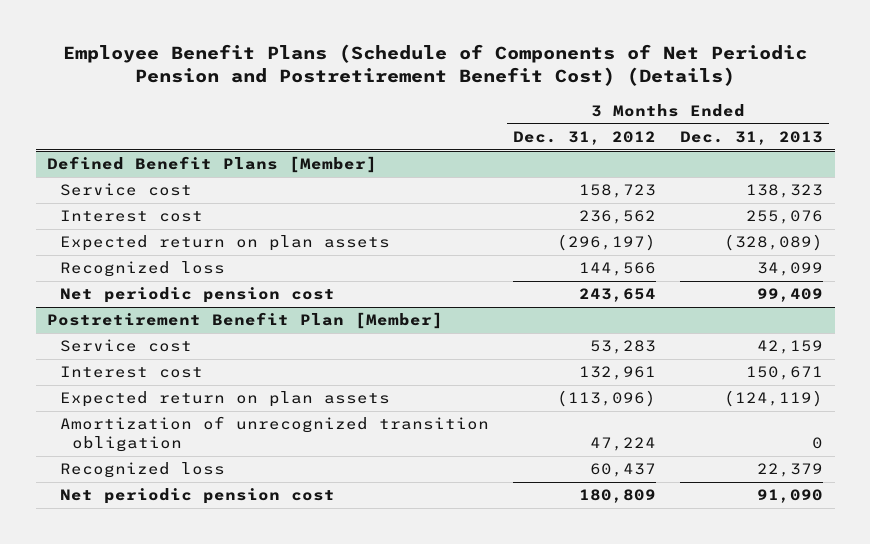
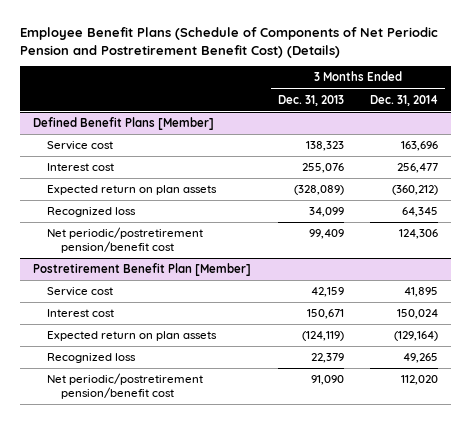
- | 3 Months Ended Dec. 31, 2012 | 3 Months Ended Dec. 31, 2013
+ | 3 Months Ended Dec. 31, 2013 | 3 Months Ended Dec. 31, 2014
@ Defined Benefit Plans [Member]
- Net periodic pension cost | 243,654 | 99,409
+ Net periodic/postretirement pension/benefit cost | 99,409 | 124,306
@ Postretirement Benefit Plan [Member]
- Amortization of unrecognized transition obligation | 47,224 | 0
- Net periodic pension cost | 180,809 | 91,090
+ Net periodic/postretirement pension/benefit cost | 91,090 | 112,020

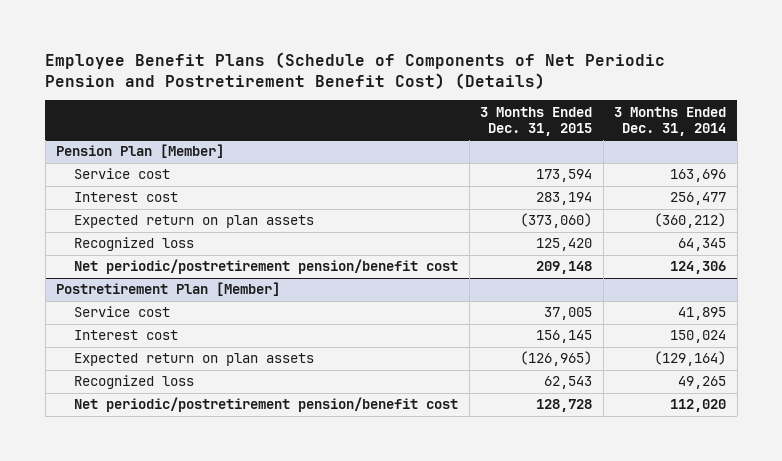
- | 3 Months Ended Dec. 31, 2013 | 3 Months Ended Dec. 31, 2014
+ | 3 Months Ended Dec. 31, 2015 | 3 Months Ended Dec. 31, 2014
- Defined Benefit Plans [Member]
+ Pension Plan [Member]
- Postretirement Benefit Plan [Member]
+ Postretirement Plan [Member]

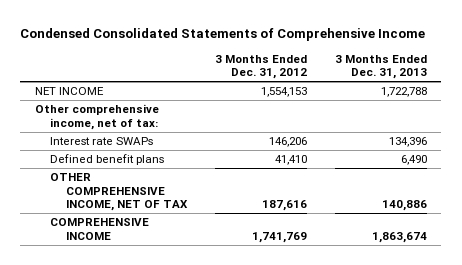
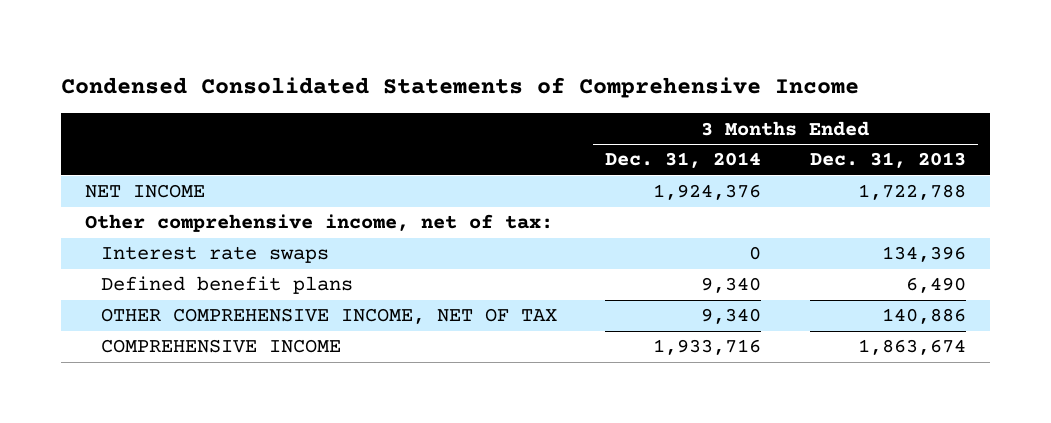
- | 3 Months Ended Dec. 31, 2012 | 3 Months Ended Dec. 31, 2013
+ | 3 Months Ended Dec. 31, 2014 | 3 Months Ended Dec. 31, 2013
- Interest rate SWAPs | 146,206 | 134,396
+ Interest rate swaps | 0 | 134,396

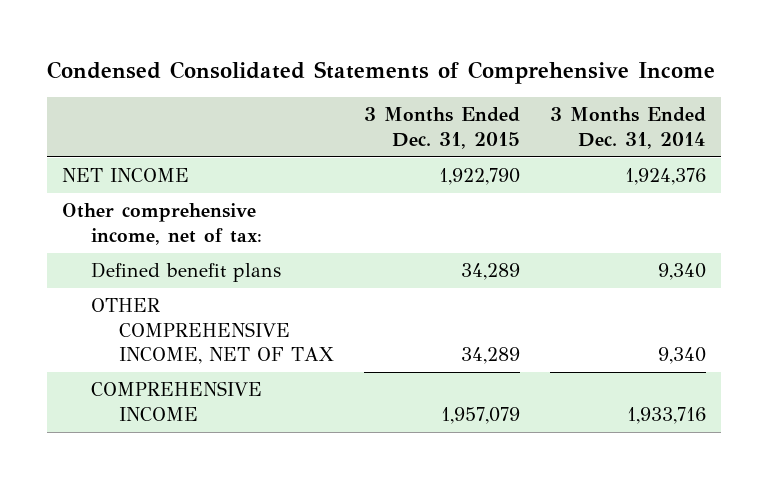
- | 3 Months Ended Dec. 31, 2014 | 3 Months Ended Dec. 31, 2013
+ | 3 Months Ended Dec. 31, 2015 | 3 Months Ended Dec. 31, 2014
- Interest rate swaps | 0 | 134,396

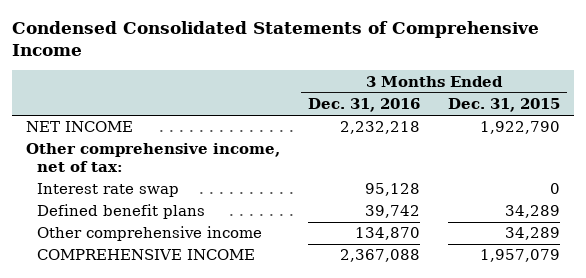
- | 3 Months Ended Dec. 31, 2015 | 3 Months Ended Dec. 31, 2014
+ | 3 Months Ended Dec. 31, 2016 | 3 Months Ended Dec. 31, 2015
+ Interest rate swap | 95,128 | 0
- OTHER COMPREHENSIVE INCOME, NET OF TAX | 34,289 | 9,340
+ Other comprehensive income | 134,870 | 34,289

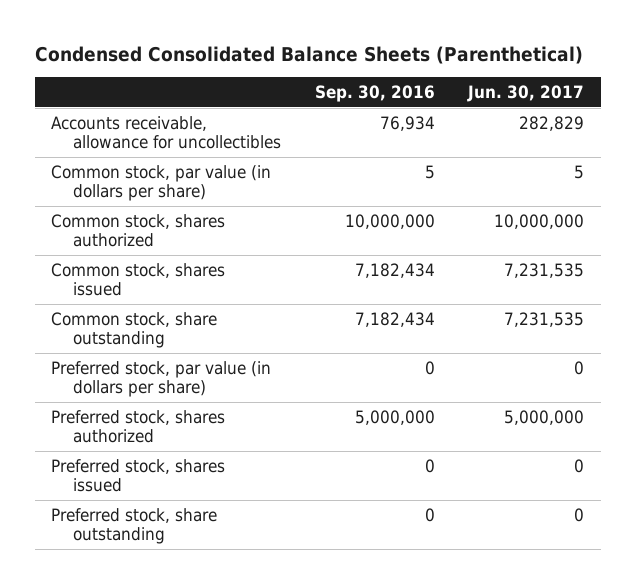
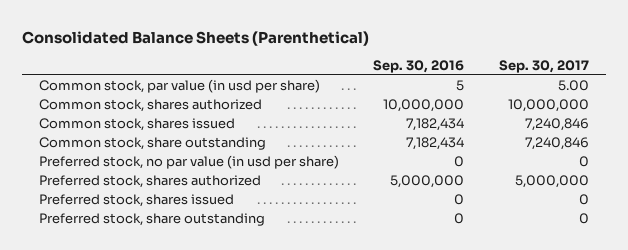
- Condensed Consolidated Balance Sheets (Parenthetical)
+ Consolidated Balance Sheets (Parenthetical)
- | Sep. 30, 2016 | Jun. 30, 2017
+ | Sep. 30, 2016 | Sep. 30, 2017
- Accounts receivable, allowance for uncollectibles | 76,934 | 282,829
- Common stock, par value (in dollars per share) | 5 | 5
+ Common stock, par value (in usd per share) | 5 | 5.00
- Preferred stock, par value (in dollars per share) | 0 | 0
+ Preferred stock, no par value (in usd per share) | 0 | 0

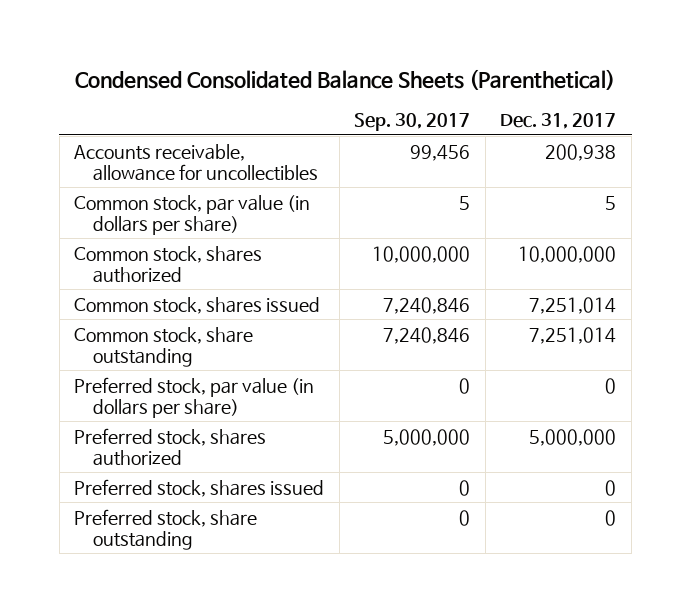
- Consolidated Balance Sheets (Parenthetical)
+ Condensed Consolidated Balance Sheets (Parenthetical)
- | Sep. 30, 2016 | Sep. 30, 2017
+ | Sep. 30, 2017 | Dec. 31, 2017
- Common stock, par value (in usd per share) | 5 | 5.00
+ Accounts receivable, allowance for uncollectibles | 99,456 | 200,938
+ Common stock, par value (in dollars per share) | 5 | 5
- Preferred stock, no par value (in usd per share) | 0 | 0
+ Preferred stock, par value (in dollars per share) | 0 | 0

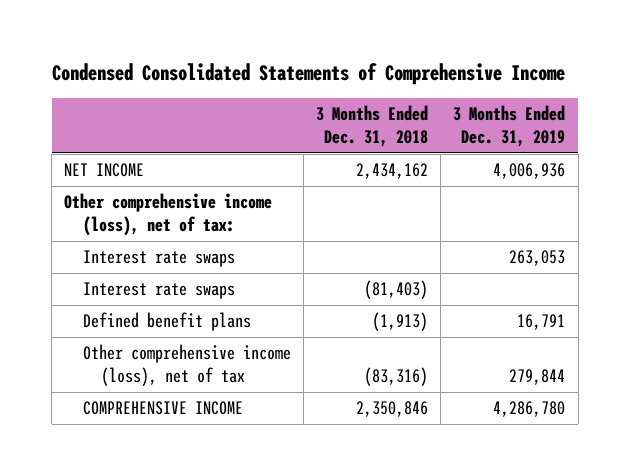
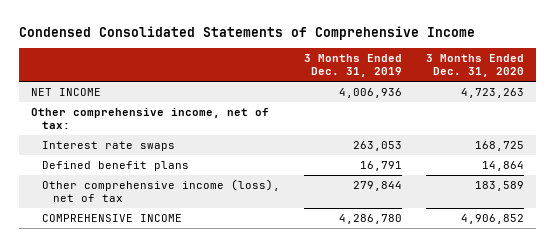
- | 3 Months Ended Dec. 31, 2018 | 3 Months Ended Dec. 31, 2019
+ | 3 Months Ended Dec. 31, 2019 | 3 Months Ended Dec. 31, 2020
- Other comprehensive income (loss), net of tax:
+ Other comprehensive income, net of tax:
- Interest rate swaps | (81,403) |

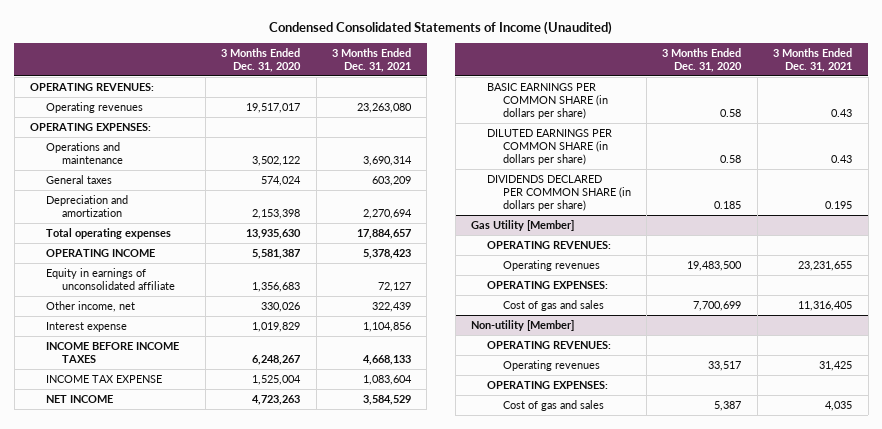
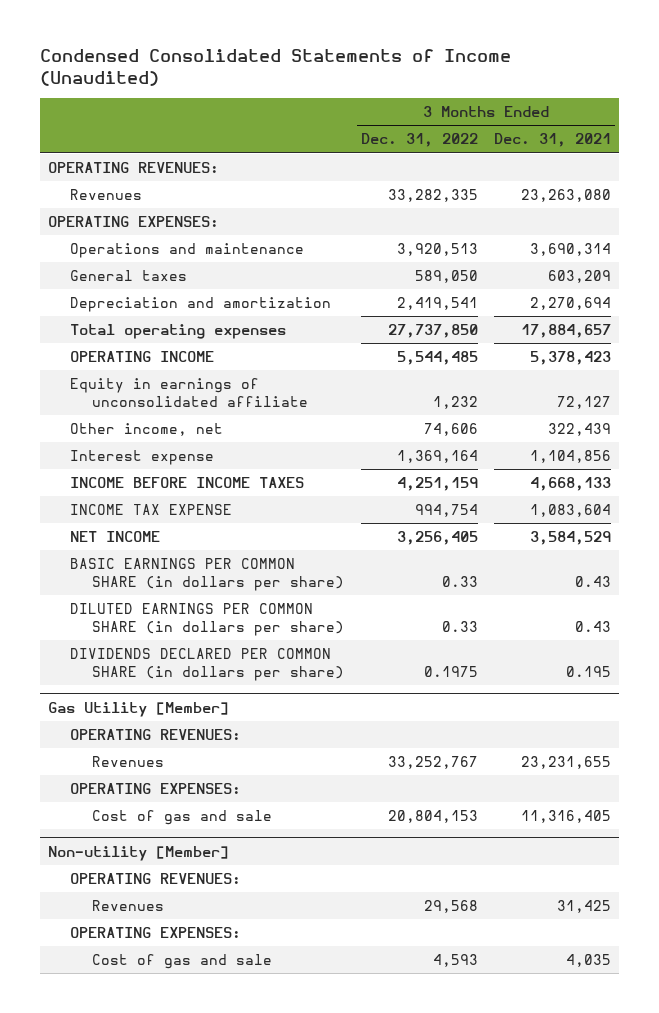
- | 3 Months Ended Dec. 31, 2020 | 3 Months Ended Dec. 31, 2021
+ | 3 Months Ended Dec. 31, 2022 | 3 Months Ended Dec. 31, 2021
- Operating revenues | 19,517,017 | 23,263,080
+ Revenues | 33,282,335 | 23,263,080
@ Gas Utility [Member]
- Operating revenues | 19,483,500 | 23,231,655
+ Revenues | 33,252,767 | 23,231,655
- Cost of gas and sales | 7,700,699 | 11,316,405
+ Cost of gas and sale | 20,804,153 | 11,316,405
@ Non-utility [Member]
- Operating revenues | 33,517 | 31,425
+ Revenues | 29,568 | 31,425
- Cost of gas and sales | 5,387 | 4,035
+ Cost of gas and sale | 4,593 | 4,035

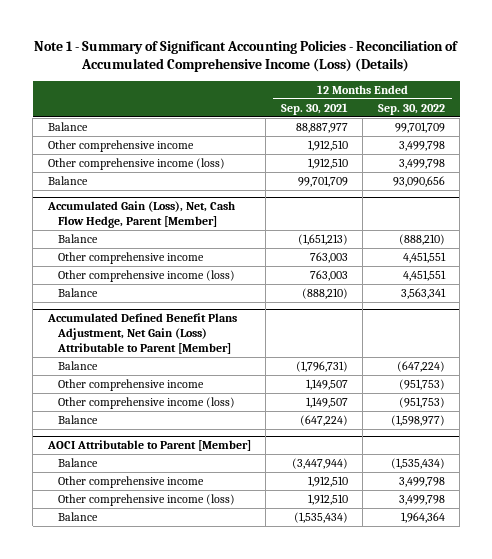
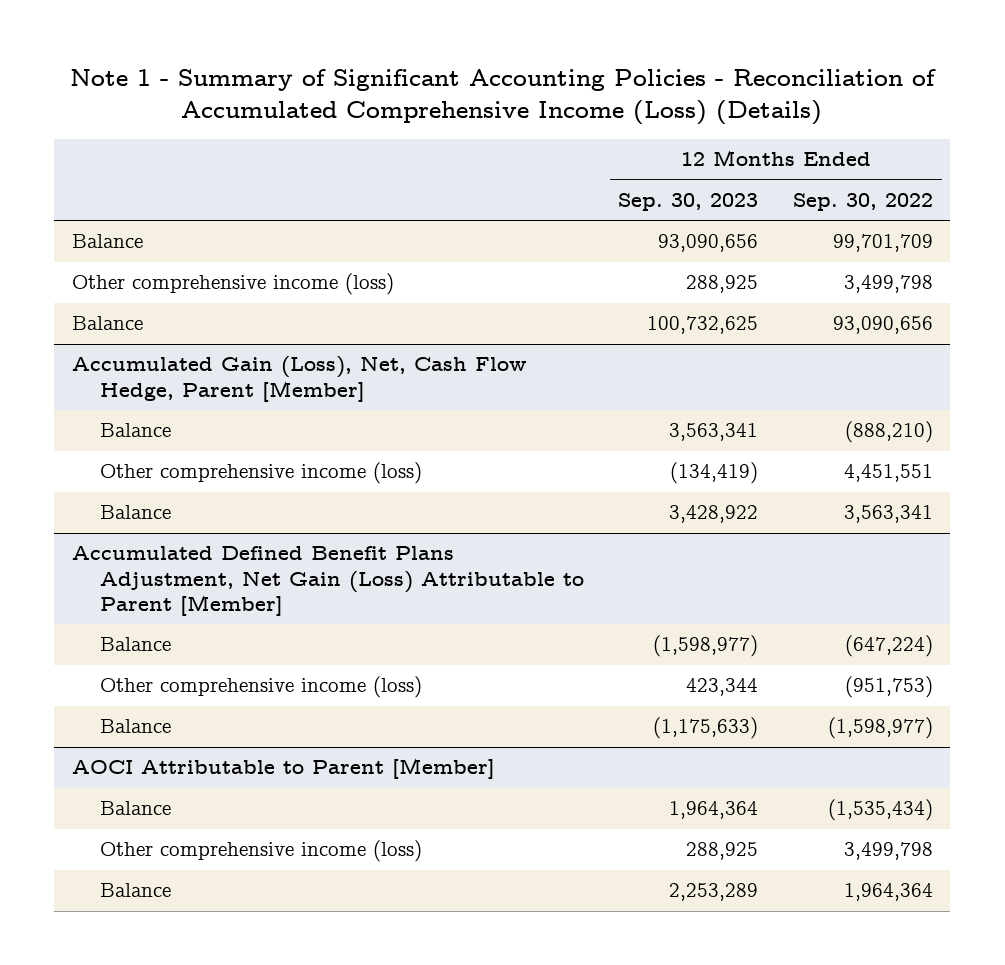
- | 12 Months Ended Sep. 30, 2021 | 12 Months Ended Sep. 30, 2022
+ | 12 Months Ended Sep. 30, 2023 | 12 Months Ended Sep. 30, 2022
- Other comprehensive income | 1,912,510 | 3,499,798
@ Accumulated Gain (Loss), Net, Cash Flow Hedge, Parent [Member]
- Other comprehensive income | 763,003 | 4,451,551
@ Accumulated Defined Benefit Plans Adjustment, Net Gain (Loss) Attributable to Parent [Member]
- Other comprehensive income | 1,149,507 | (951,753)
@ AOCI Attributable to Parent [Member]
- Other comprehensive income | 1,912,510 | 3,499,798

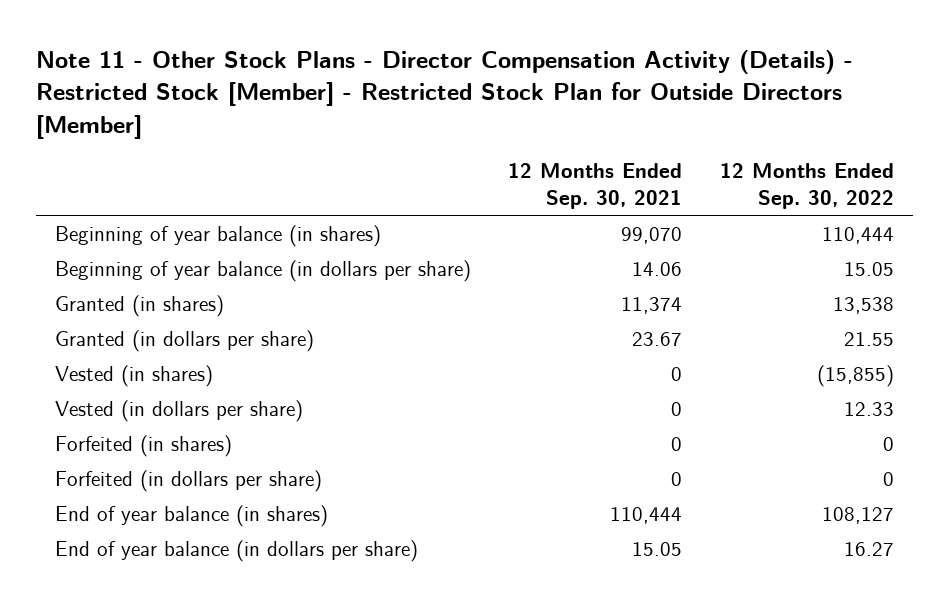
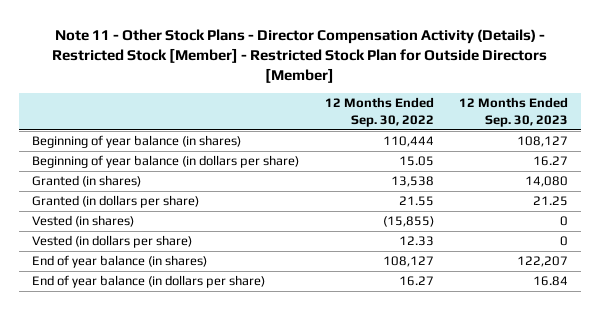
- | 12 Months Ended Sep. 30, 2021 | 12 Months Ended Sep. 30, 2022
+ | 12 Months Ended Sep. 30, 2022 | 12 Months Ended Sep. 30, 2023
- Forfeited (in shares) | 0 | 0
- Forfeited (in dollars per share) | 0 | 0

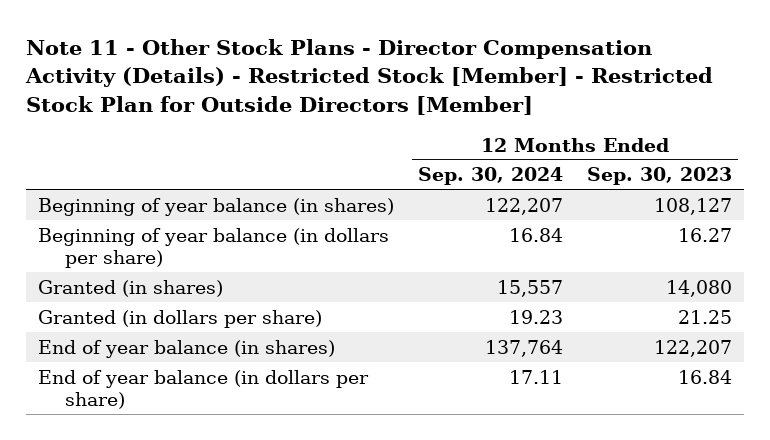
- | 12 Months Ended Sep. 30, 2022 | 12 Months Ended Sep. 30, 2023
+ | 12 Months Ended Sep. 30, 2024 | 12 Months Ended Sep. 30, 2023
- Vested (in shares) | (15,855) | 0
- Vested (in dollars per share) | 12.33 | 0

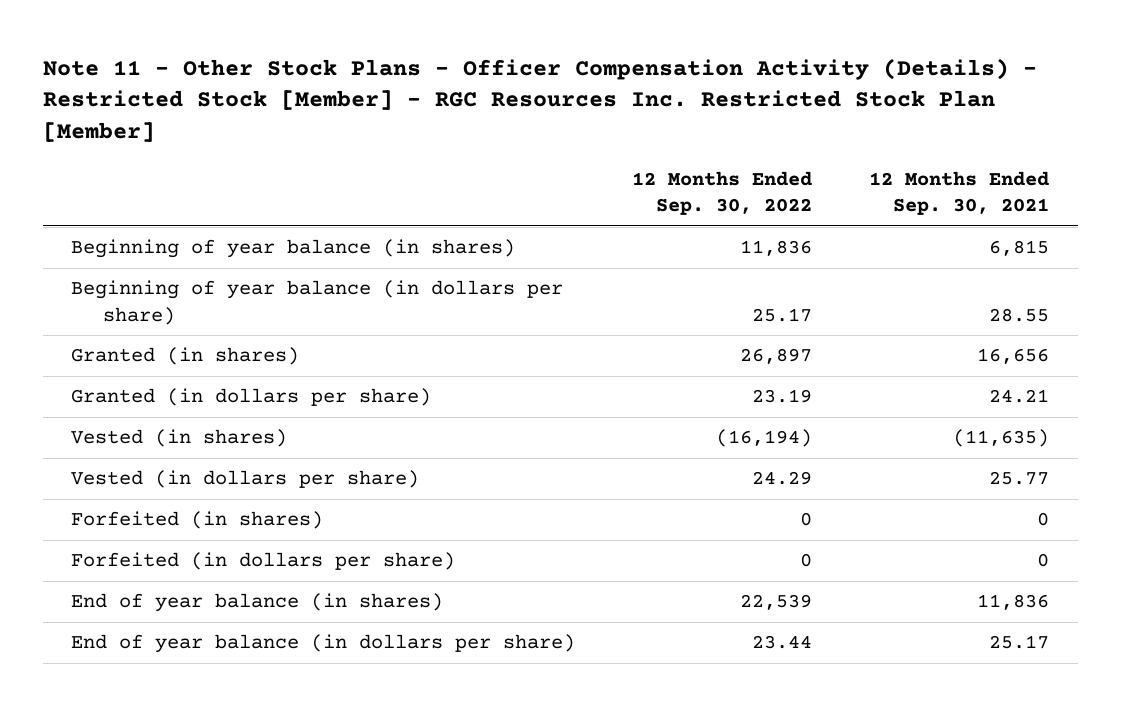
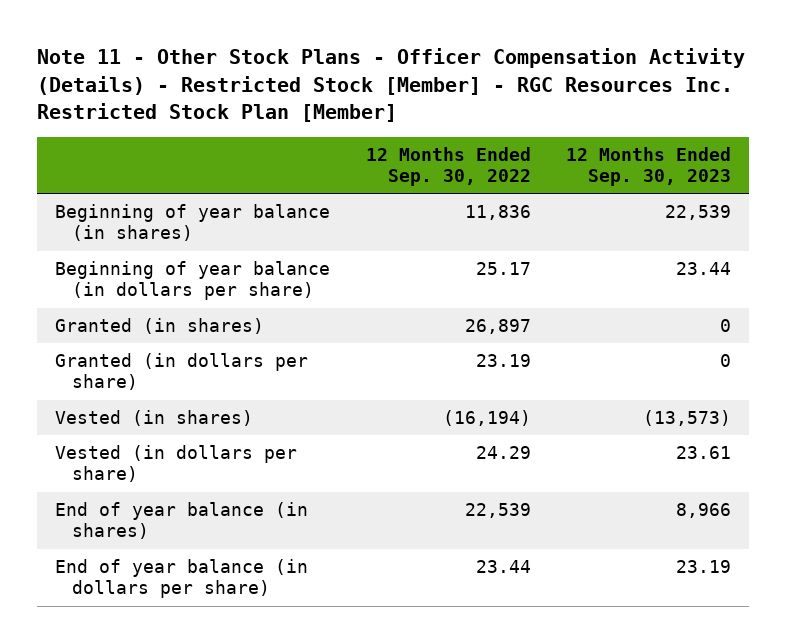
- | 12 Months Ended Sep. 30, 2022 | 12 Months Ended Sep. 30, 2021
+ | 12 Months Ended Sep. 30, 2022 | 12 Months Ended Sep. 30, 2023
- Forfeited (in shares) | 0 | 0
- Forfeited (in dollars per share) | 0 | 0

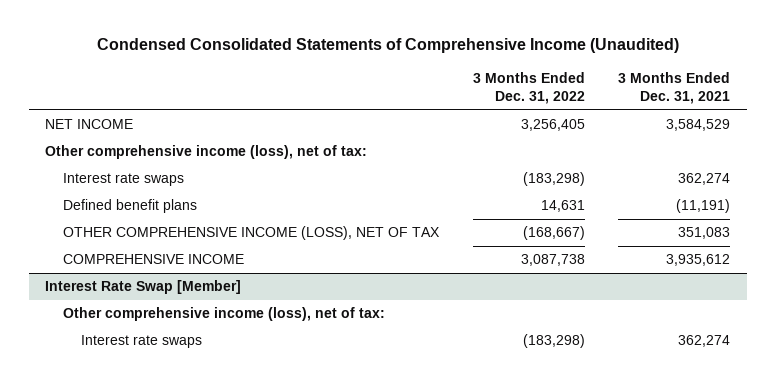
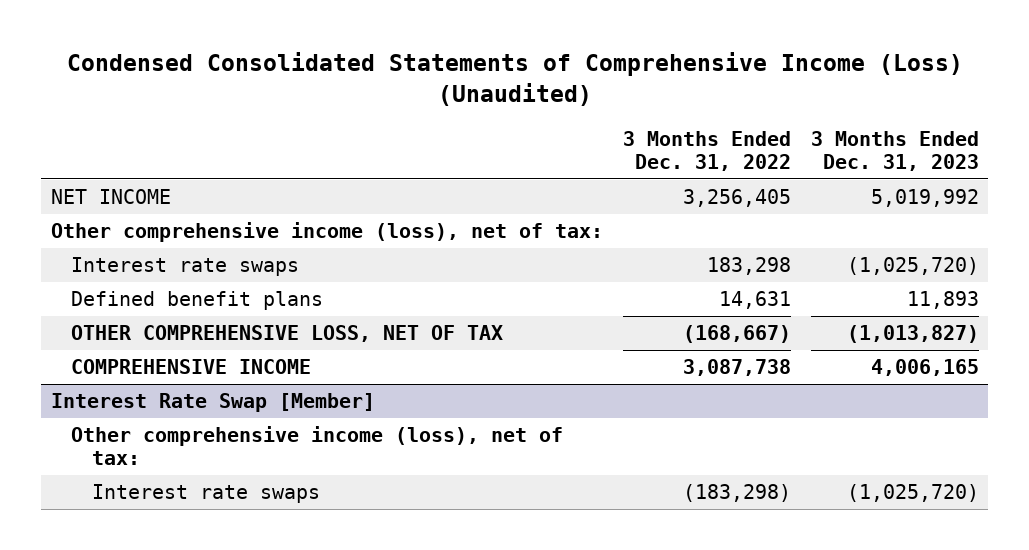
- Condensed Consolidated Statements of Comprehensive Income (Unaudited)
+ Condensed Consolidated Statements of Comprehensive Income (Loss) (Unaudited)
- | 3 Months Ended Dec. 31, 2022 | 3 Months Ended Dec. 31, 2021
+ | 3 Months Ended Dec. 31, 2022 | 3 Months Ended Dec. 31, 2023
- Interest rate swaps | (183,298) | 362,274
+ Interest rate swaps | 183,298 | (1,025,720)
- OTHER COMPREHENSIVE INCOME (LOSS), NET OF TAX | (168,667) | 351,083
+ OTHER COMPREHENSIVE LOSS, NET OF TAX | (168,667) | (1,013,827)

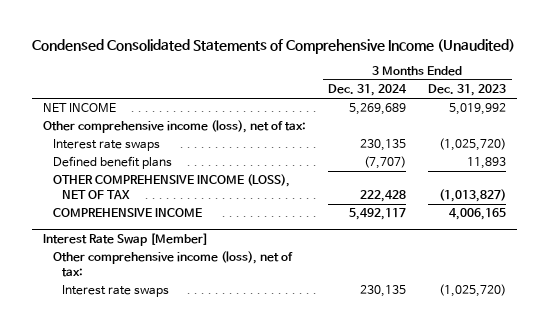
- Condensed Consolidated Statements of Comprehensive Income (Loss) (Unaudited)
+ Condensed Consolidated Statements of Comprehensive Income (Unaudited)
- | 3 Months Ended Dec. 31, 2022 | 3 Months Ended Dec. 31, 2023
+ | 3 Months Ended Dec. 31, 2024 | 3 Months Ended Dec. 31, 2023
- OTHER COMPREHENSIVE LOSS, NET OF TAX | (168,667) | (1,013,827)
+ OTHER COMPREHENSIVE INCOME (LOSS), NET OF TAX | 222,428 | (1,013,827)

